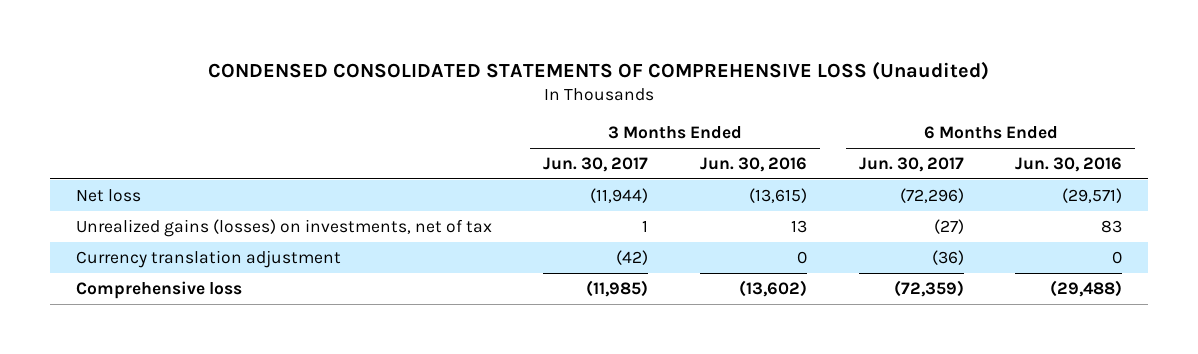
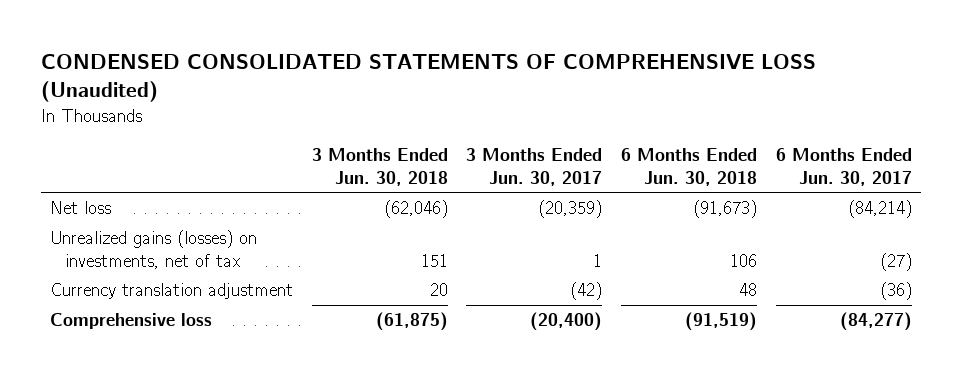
- | 3 Months Ended Jun. 30, 2017 | 3 Months Ended Jun. 30, 2016 | 6 Months Ended Jun. 30, 2017 | 6 Months Ended Jun. 30, 2016
+ | 3 Months Ended Jun. 30, 2018 | 3 Months Ended Jun. 30, 2017 | 6 Months Ended Jun. 30, 2018 | 6 Months Ended Jun. 30, 2017
- Net loss | (11,944) | (13,615) | (72,296) | (29,571)
+ Net loss | (62,046) | (20,359) | (91,673) | (84,214)
- Comprehensive loss | (11,985) | (13,602) | (72,359) | (29,488)
+ Comprehensive loss | (61,875) | (20,400) | (91,519) | (84,277)

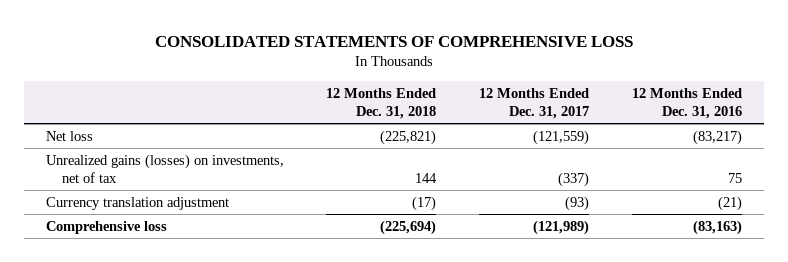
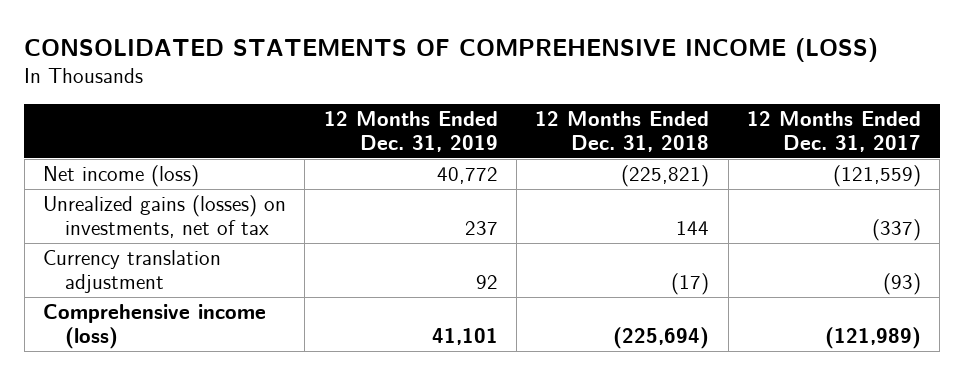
- CONSOLIDATED STATEMENTS OF COMPREHENSIVE LOSS
+ CONSOLIDATED STATEMENTS OF COMPREHENSIVE INCOME (LOSS)
- | 12 Months Ended Dec. 31, 2018 | 12 Months Ended Dec. 31, 2017 | 12 Months Ended Dec. 31, 2016
+ | 12 Months Ended Dec. 31, 2019 | 12 Months Ended Dec. 31, 2018 | 12 Months Ended Dec. 31, 2017
- Net loss | (225,821) | (121,559) | (83,217)
+ Net income (loss) | 40,772 | (225,821) | (121,559)
- Comprehensive loss | (225,694) | (121,989) | (83,163)
+ Comprehensive income (loss) | 41,101 | (225,694) | (121,989)

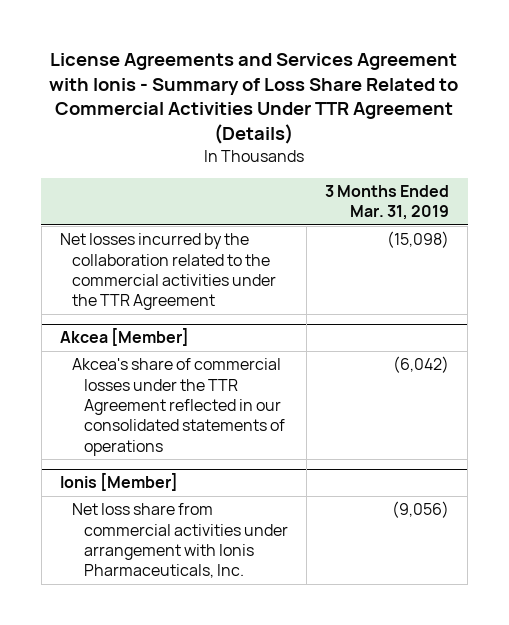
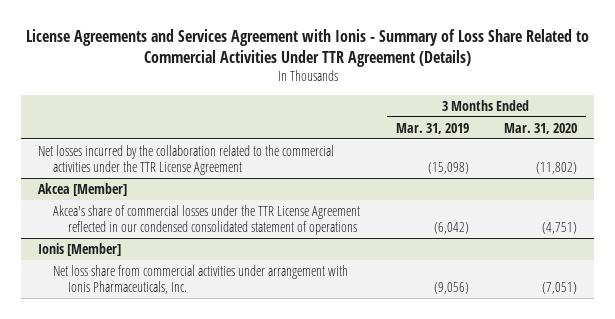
- | 3 Months Ended Mar. 31, 2019
+ | 3 Months Ended Mar. 31, 2019 | 3 Months Ended Mar. 31, 2020
- Net losses incurred by the collaboration related to the commercial activities under the TTR Agreement | (15,098)
+ Net losses incurred by the collaboration related to the commercial activities under the TTR License Agreement | (15,098) | (11,802)
@ Akcea [Member]
- Akcea's share of commercial losses under the TTR Agreement reflected in our consolidated statements of operations | (6,042)
+ Akcea's share of commercial losses under the TTR License Agreement reflected in our condensed consolidated statement of operations | (6,042) | (4,751)

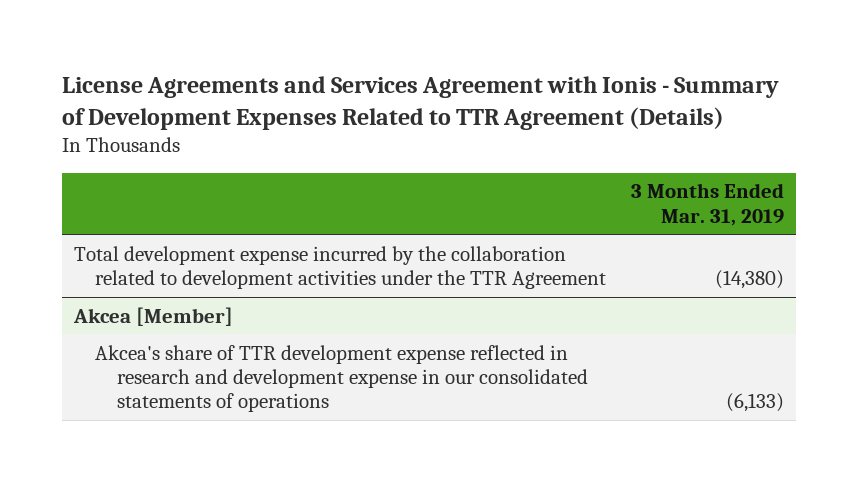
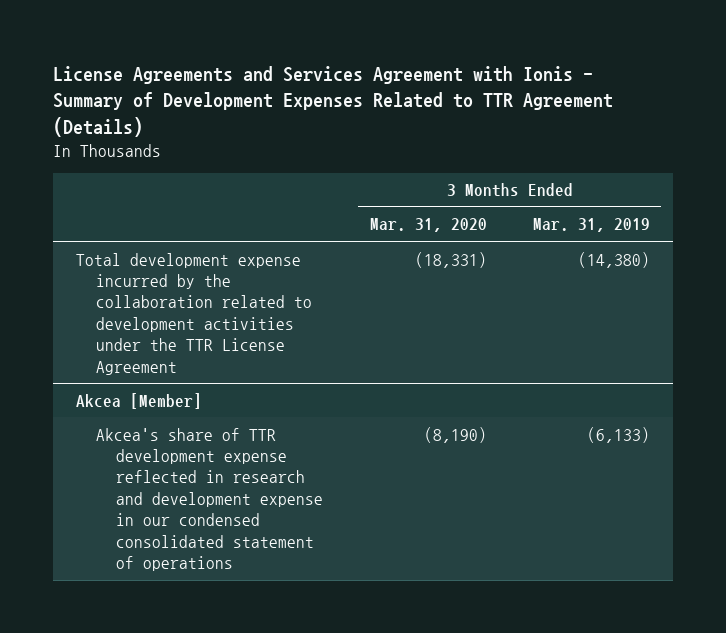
- | 3 Months Ended Mar. 31, 2019
+ | 3 Months Ended Mar. 31, 2020 | 3 Months Ended Mar. 31, 2019
- Total development expense incurred by the collaboration related to development activities under the TTR Agreement | (14,380)
+ Total development expense incurred by the collaboration related to development activities under the TTR License Agreement | (18,331) | (14,380)
@ Akcea [Member]
- Akcea's share of TTR development expense reflected in research and development expense in our consolidated statements of operations | (6,133)
+ Akcea's share of TTR development expense reflected in research and development expense in our condensed consolidated statement of operations | (8,190) | (6,133)

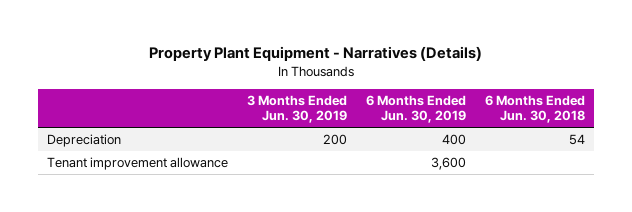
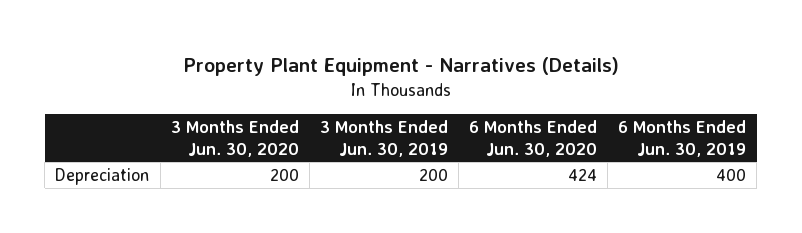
- | 3 Months Ended Jun. 30, 2019 | 6 Months Ended Jun. 30, 2019 | 6 Months Ended Jun. 30, 2018
+ | 3 Months Ended Jun. 30, 2020 | 3 Months Ended Jun. 30, 2019 | 6 Months Ended Jun. 30, 2020 | 6 Months Ended Jun. 30, 2019
- Tenant improvement allowance | | 3,600 |

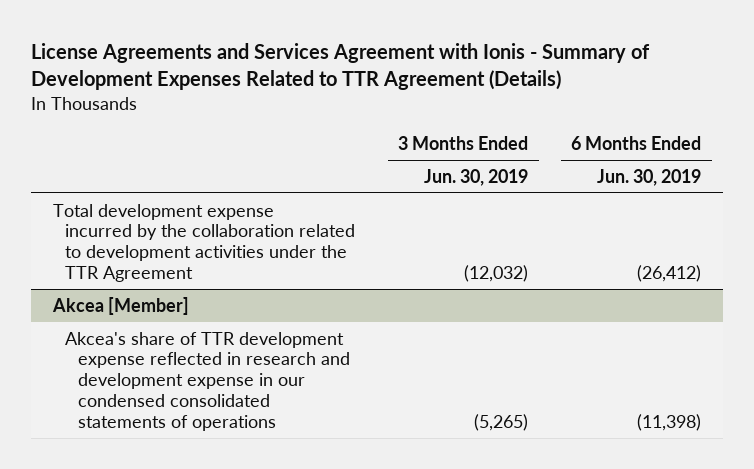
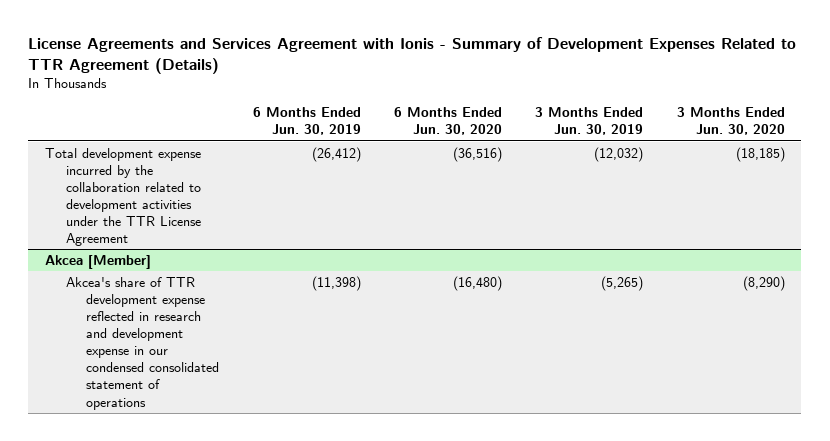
- | 3 Months Ended Jun. 30, 2019 | 6 Months Ended Jun. 30, 2019
+ | 6 Months Ended Jun. 30, 2019 | 6 Months Ended Jun. 30, 2020 | 3 Months Ended Jun. 30, 2019 | 3 Months Ended Jun. 30, 2020
- Total development expense incurred by the collaboration related to development activities under the TTR Agreement | (12,032) | (26,412)
+ Total development expense incurred by the collaboration related to development activities under the TTR License Agreement | (26,412) | (36,516) | (12,032) | (18,185)
@ Akcea [Member]
- Akcea's share of TTR development expense reflected in research and development expense in our condensed consolidated statements of operations | (5,265) | (11,398)
+ Akcea's share of TTR development expense reflected in research and development expense in our condensed consolidated statement of operations | (11,398) | (16,480) | (5,265) | (8,290)

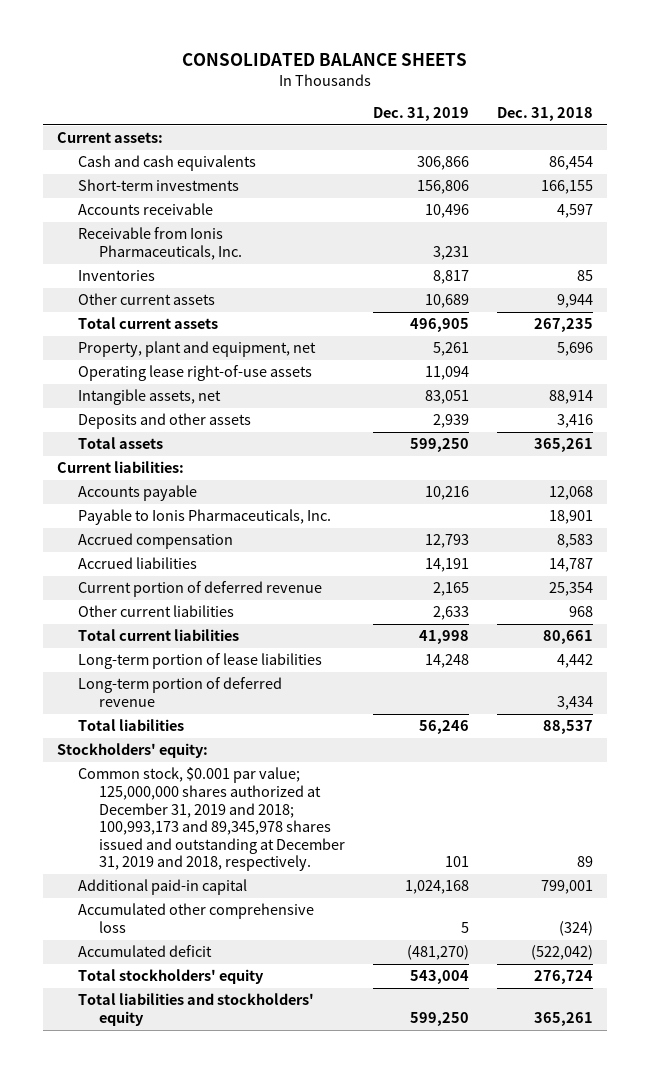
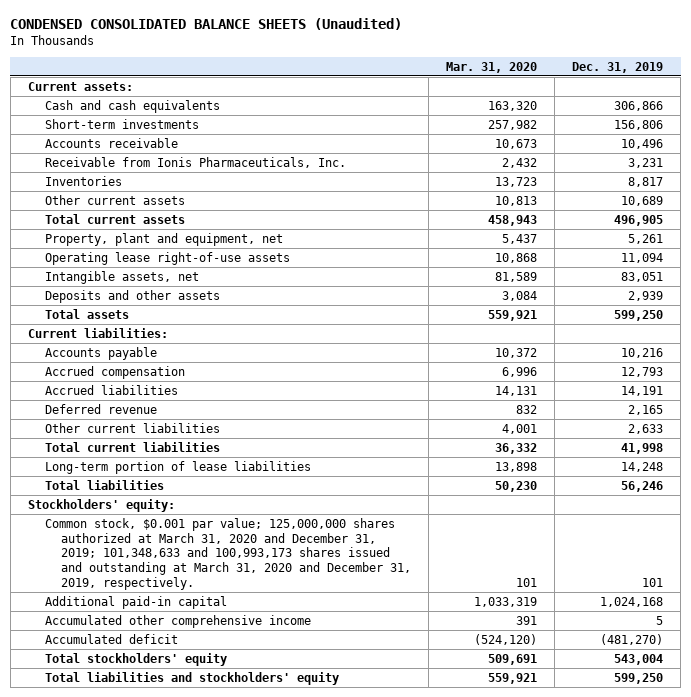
- CONSOLIDATED BALANCE SHEETS
+ CONDENSED CONSOLIDATED BALANCE SHEETS (Unaudited)
- | Dec. 31, 2019 | Dec. 31, 2018
+ | Mar. 31, 2020 | Dec. 31, 2019
- Payable to Ionis Pharmaceuticals, Inc. | | 18,901
- Current portion of deferred revenue | 2,165 | 25,354
+ Deferred revenue | 832 | 2,165
- Long-term portion of deferred revenue | | 3,434
- Common stock, $0.001 par value; 125,000,000 shares authorized at December 31, 2019 and 2018; 100,993,173 and 89,345,978 shares issued and outstanding at December 31, 2019 and 2018, respectively. | 101 | 89
+ Common stock, $0.001 par value; 125,000,000 shares authorized at March 31, 2020 and December 31, 2019; 101,348,633 and 100,993,173 shares issued and outstanding at March 31, 2020 and December 31, 2019, respectively. | 101 | 101
- Accumulated other comprehensive loss | 5 | (324)
+ Accumulated other comprehensive income | 391 | 5

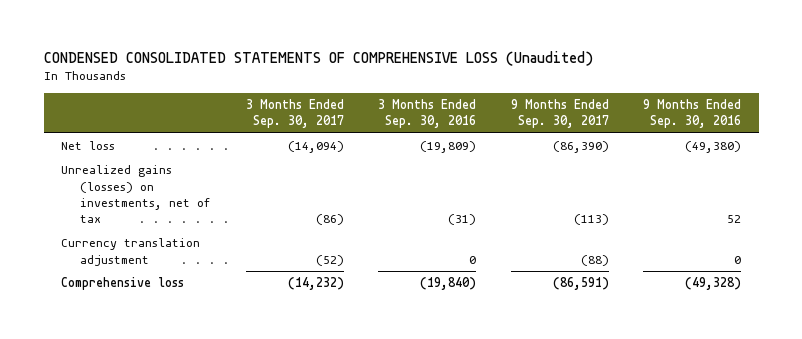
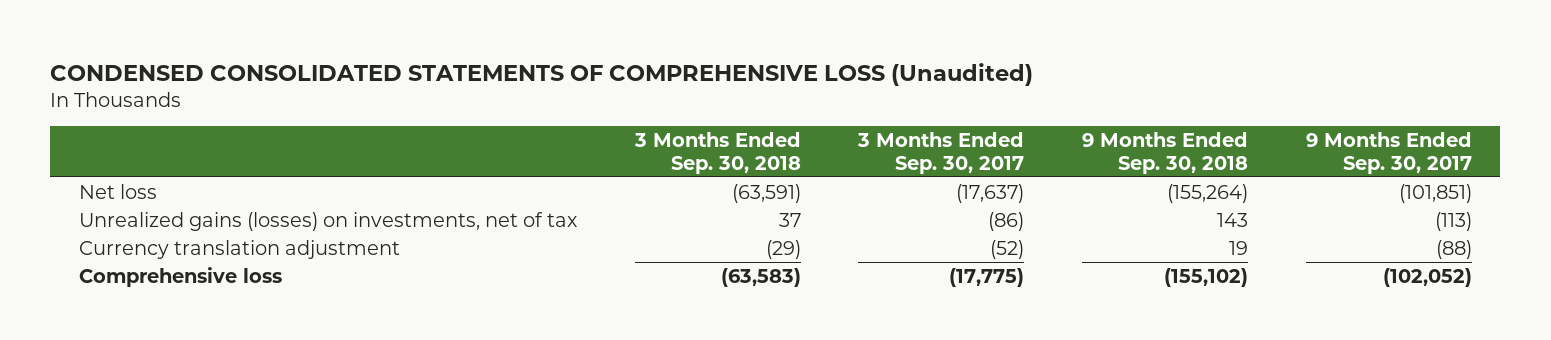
- | 3 Months Ended Sep. 30, 2017 | 3 Months Ended Sep. 30, 2016 | 9 Months Ended Sep. 30, 2017 | 9 Months Ended Sep. 30, 2016
+ | 3 Months Ended Sep. 30, 2018 | 3 Months Ended Sep. 30, 2017 | 9 Months Ended Sep. 30, 2018 | 9 Months Ended Sep. 30, 2017
- Net loss | (14,094) | (19,809) | (86,390) | (49,380)
+ Net loss | (63,591) | (17,637) | (155,264) | (101,851)
- Comprehensive loss | (14,232) | (19,840) | (86,591) | (49,328)
+ Comprehensive loss | (63,583) | (17,775) | (155,102) | (102,052)

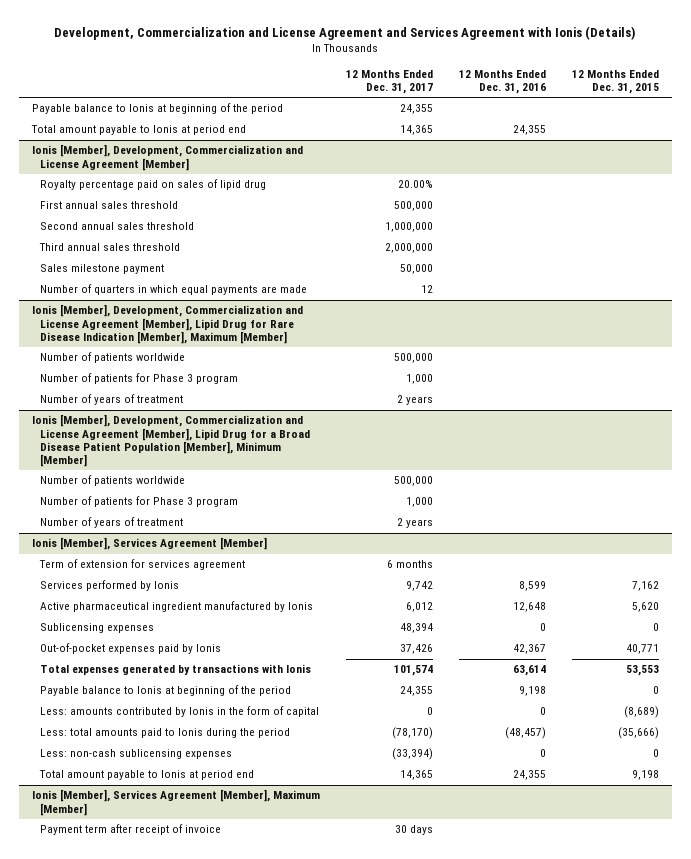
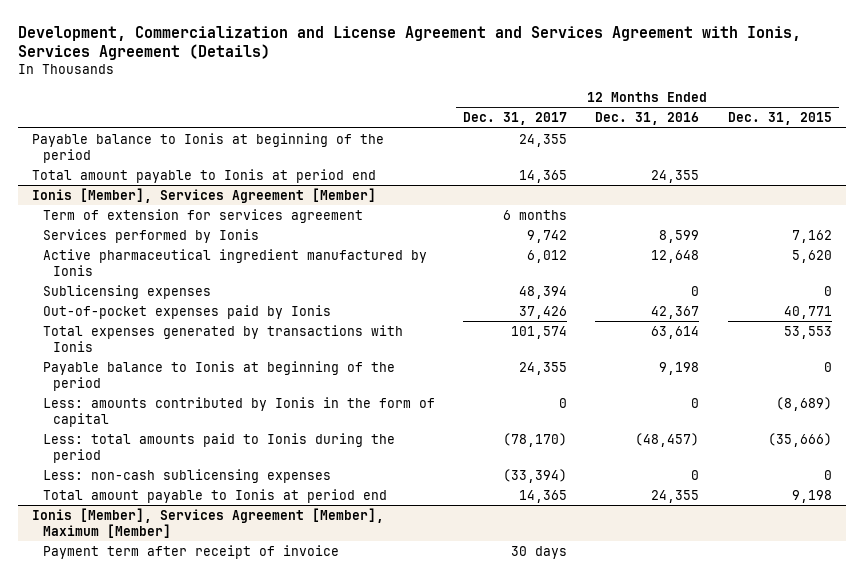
- Development, Commercialization and License Agreement and Services Agreement with Ionis (Details)
+ Development, Commercialization and License Agreement and Services Agreement with Ionis, Services Agreement (Details)
- Ionis [Member], Development, Commercialization and License Agreement [Member]
- Royalty percentage paid on sales of lipid drug | 20.00% | |
- First annual sales threshold | 500,000 | |
- Second annual sales threshold | 1,000,000 | |
- Third annual sales threshold | 2,000,000 | |
- Sales milestone payment | 50,000 | |
- Number of quarters in which equal payments are made | 12 | |
- Ionis [Member], Development, Commercialization and License Agreement [Member], Lipid Drug for Rare Disease Indication [Member], Maximum [Member]
- Number of patients worldwide | 500,000 | |
- Number of patients for Phase 3 program | 1,000 | |
- Number of years of treatment | 2 years | |
- Ionis [Member], Development, Commercialization and License Agreement [Member], Lipid Drug for a Broad Disease Patient Population [Member], Minimum [Member]
- Number of patients worldwide | 500,000 | |
- Number of patients for Phase 3 program | 1,000 | |
- Number of years of treatment | 2 years | |

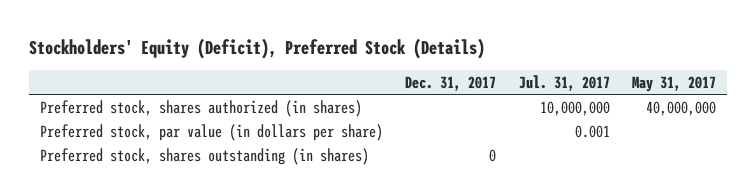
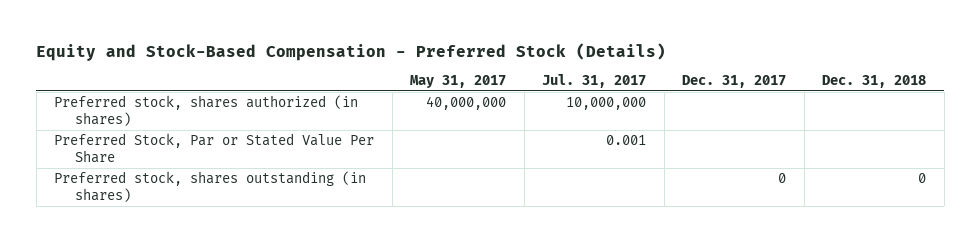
- Stockholders' Equity (Deficit), Preferred Stock (Details)
+ Equity and Stock-Based Compensation - Preferred Stock (Details)
- | Dec. 31, 2017 | Jul. 31, 2017 | May 31, 2017
+ | May 31, 2017 | Jul. 31, 2017 | Dec. 31, 2017 | Dec. 31, 2018
- Preferred stock, par value (in dollars per share) | | 0.001 |
+ Preferred Stock, Par or Stated Value Per Share | | 0.001 | |

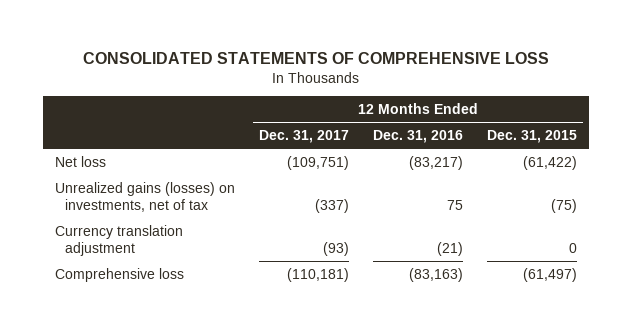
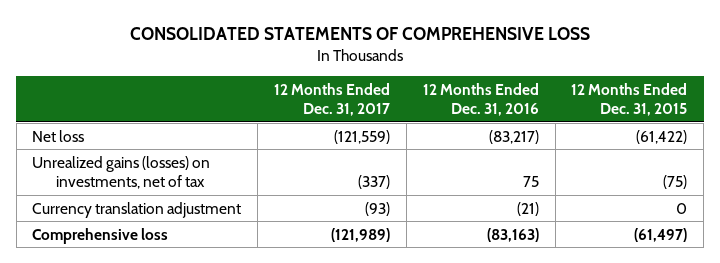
- Net loss | (109,751) | (83,217) | (61,422)
+ Net loss | (121,559) | (83,217) | (61,422)
- Comprehensive loss | (110,181) | (83,163) | (61,497)
+ Comprehensive loss | (121,989) | (83,163) | (61,497)

